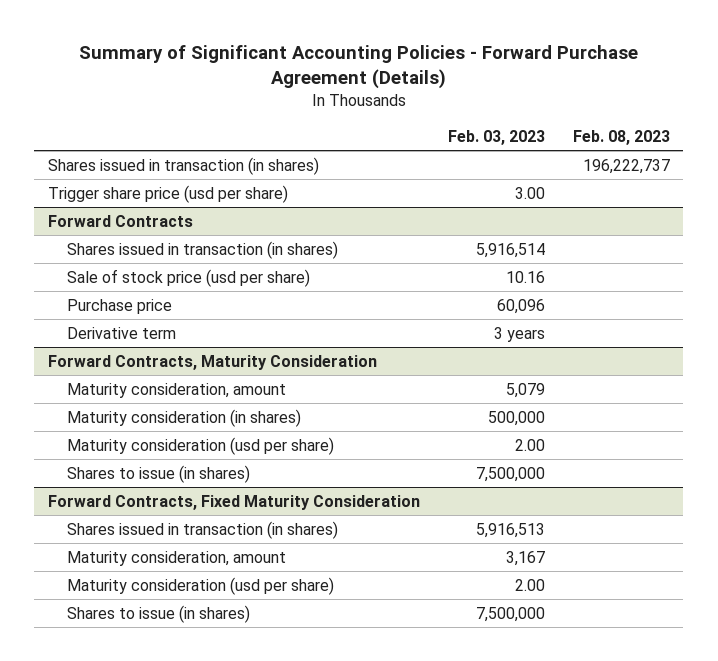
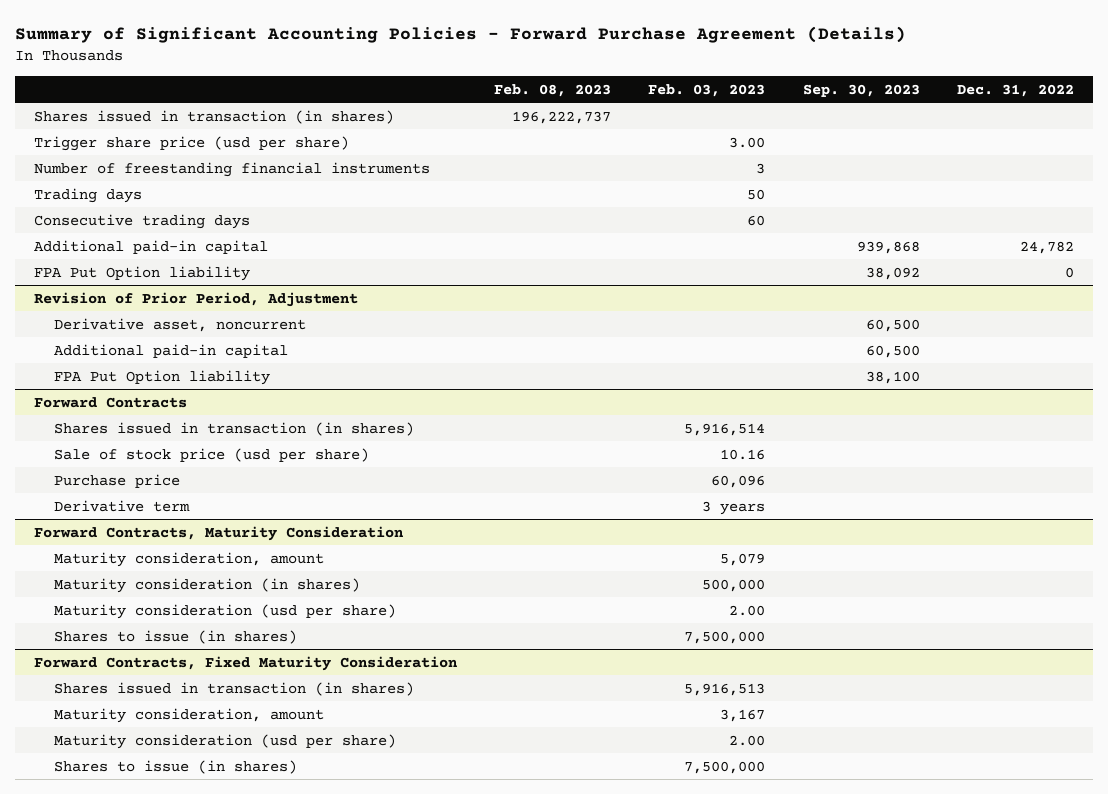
- | Feb. 03, 2023 | Feb. 08, 2023
+ | Feb. 08, 2023 | Feb. 03, 2023 | Sep. 30, 2023 | Dec. 31, 2022
+ Number of freestanding financial instruments | | 3 | |
+ Trading days | | 50 | |
+ Consecutive trading days | | 60 | |
+ Additional paid-in capital | | | 939,868 | 24,782
+ FPA Put Option liability | | | 38,092 | 0
+ Revision of Prior Period, Adjustment
+ Derivative asset, noncurrent | | | 60,500 |
+ Additional paid-in capital | | | 60,500 |
+ FPA Put Option liability | | | 38,100 |

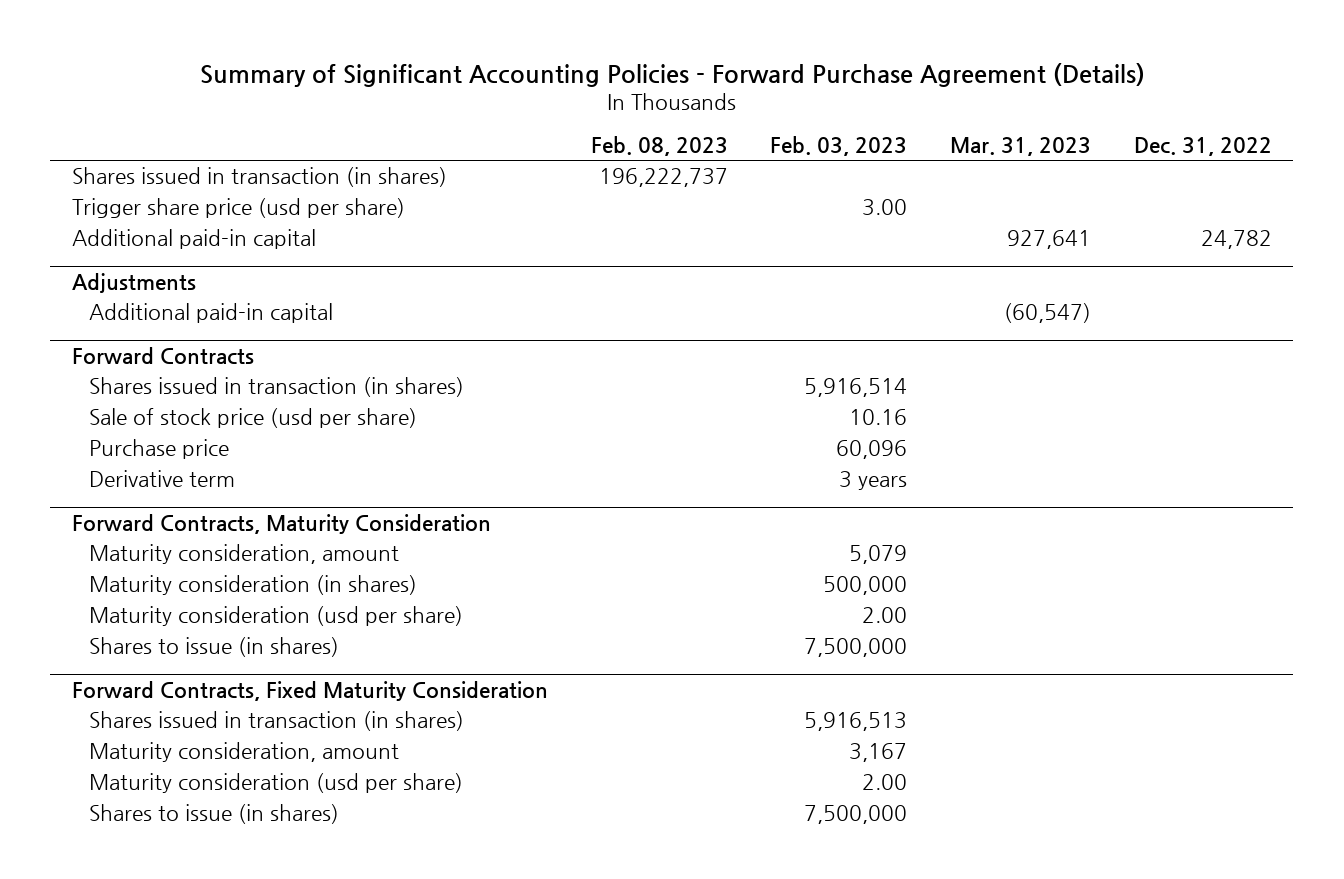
- | Feb. 08, 2023 | Feb. 03, 2023 | Sep. 30, 2023 | Dec. 31, 2022
+ | Feb. 08, 2023 | Feb. 03, 2023 | Mar. 31, 2023 | Dec. 31, 2022
- Number of freestanding financial instruments | | 3 | |
- Trading days | | 50 | |
- Consecutive trading days | | 60 | |
- FPA Put Option liability | | | 38,092 | 0
- Revision of Prior Period, Adjustment
- Derivative asset, noncurrent | | | 60,500 |
+ Adjustments
- FPA Put Option liability | | | 38,100 |

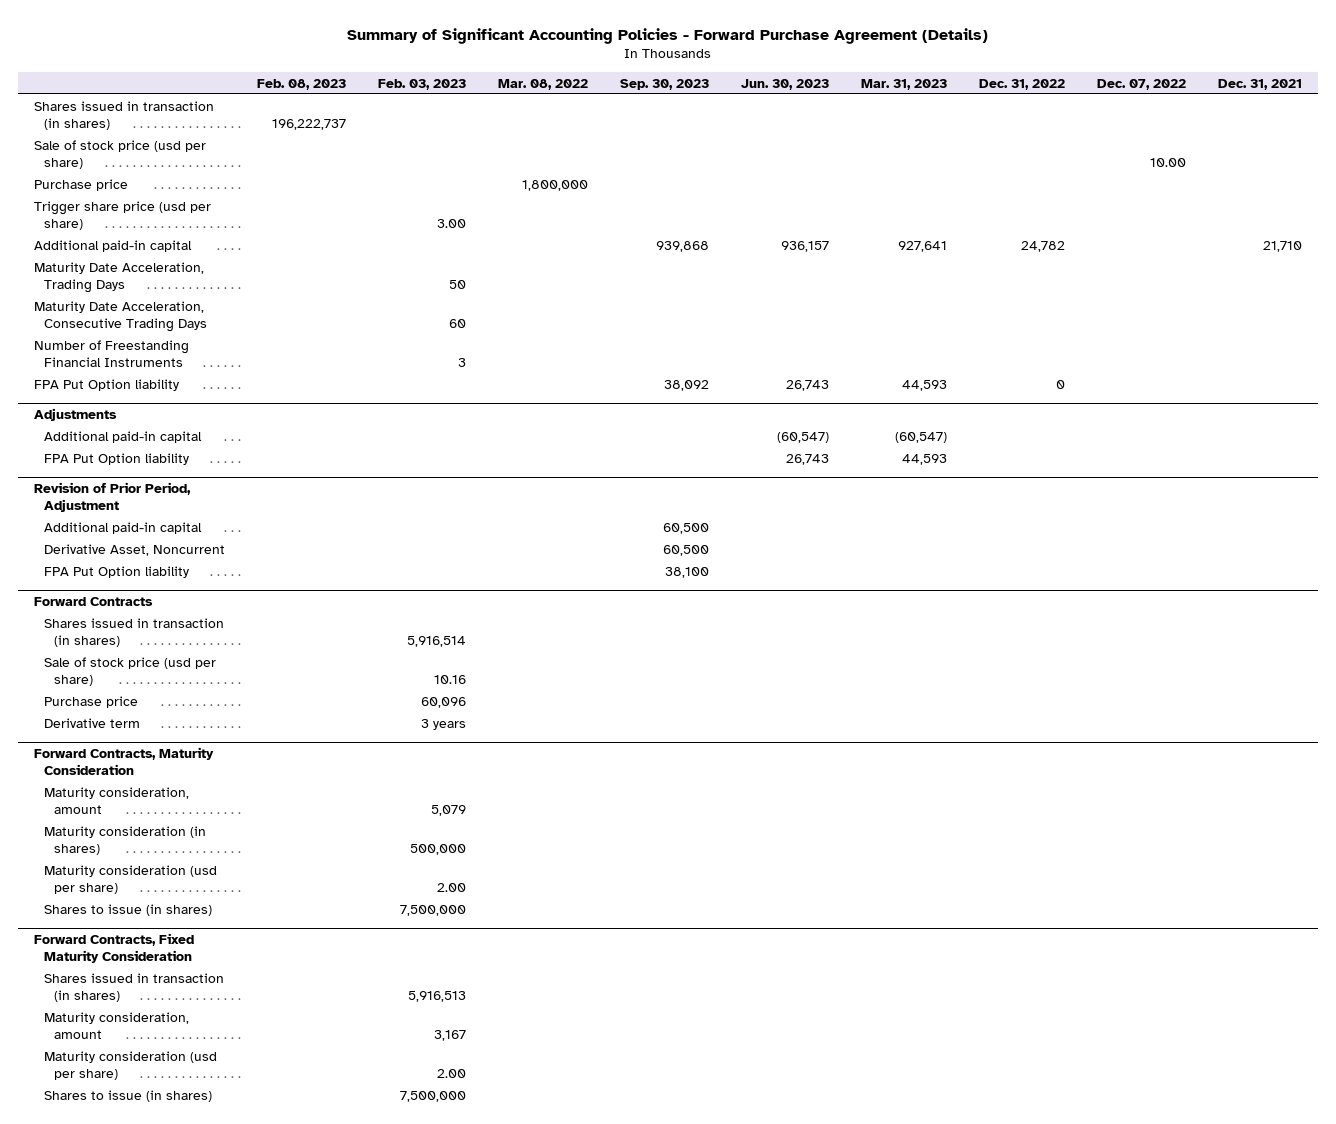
- | Feb. 08, 2023 | Feb. 03, 2023 | Mar. 31, 2023 | Dec. 31, 2022
+ | Feb. 08, 2023 | Feb. 03, 2023 | Mar. 08, 2022 | Sep. 30, 2023 | Jun. 30, 2023 | Mar. 31, 2023 | Dec. 31, 2022 | Dec. 07, 2022 | Dec. 31, 2021
+ Sale of stock price (usd per share) | | | | | | | | 10.00 |
+ Purchase price | | | 1,800,000 | | | | | |
+ Maturity Date Acceleration, Trading Days | | 50 | | | | | | |
+ Maturity Date Acceleration, Consecutive Trading Days | | 60 | | | | | | |
+ Number of Freestanding Financial Instruments | | 3 | | | | | | |
+ FPA Put Option liability | | | | 38,092 | 26,743 | 44,593 | 0 | |
@ Adjustments
+ FPA Put Option liability | | | | | 26,743 | 44,593 | | |
+ Revision of Prior Period, Adjustment
+ Additional paid-in capital | | | | 60,500 | | | | |
+ Derivative Asset, Noncurrent | | | | 60,500 | | | | |
+ FPA Put Option liability | | | | 38,100 | | | | |

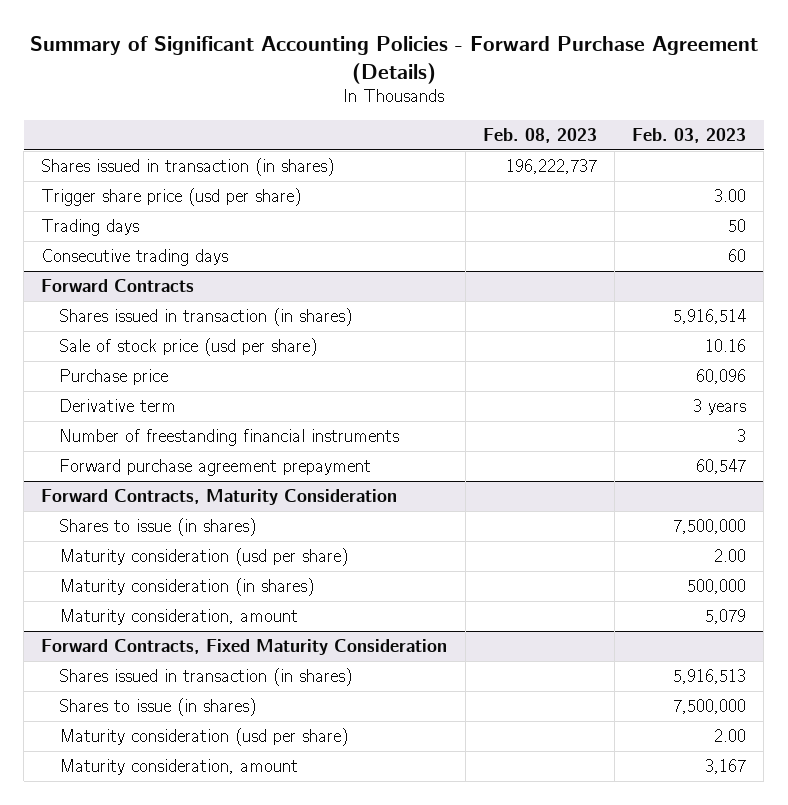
- | Feb. 08, 2023 | Feb. 03, 2023 | Mar. 08, 2022 | Sep. 30, 2023 | Jun. 30, 2023 | Mar. 31, 2023 | Dec. 31, 2022 | Dec. 07, 2022 | Dec. 31, 2021
+ | Feb. 08, 2023 | Feb. 03, 2023
- Sale of stock price (usd per share) | | | | | | | | 10.00 |
- Purchase price | | | 1,800,000 | | | | | |
- Additional paid-in capital | | | | 939,868 | 936,157 | 927,641 | 24,782 | | 21,710
- Maturity Date Acceleration, Trading Days | | 50 | | | | | | |
- Maturity Date Acceleration, Consecutive Trading Days | | 60 | | | | | | |
- Number of Freestanding Financial Instruments | | 3 | | | | | | |
- FPA Put Option liability | | | | 38,092 | 26,743 | 44,593 | 0 | |
- Adjustments
- Additional paid-in capital | | | | | (60,547) | (60,547) | | |
- FPA Put Option liability | | | | | 26,743 | 44,593 | | |
- Revision of Prior Period, Adjustment
- Additional paid-in capital | | | | 60,500 | | | | |
- Derivative Asset, Noncurrent | | | | 60,500 | | | | |
- FPA Put Option liability | | | | 38,100 | | | | |
+ Trading days | | 50
+ Consecutive trading days | | 60
@ Forward Contracts
+ Number of freestanding financial instruments | | 3
+ Forward purchase agreement prepayment | | 60,547
@ Forward Contracts, Maturity Consideration
moved down: Maturity consideration (usd per share) | | 2.00
moved down: Maturity consideration (in shares) | | 500,000
moved down: Maturity consideration, amount | | 5,079
@ Forward Contracts, Fixed Maturity Consideration
moved down: Maturity consideration (usd per share) | | 2.00
moved down: Maturity consideration, amount | | 3,167

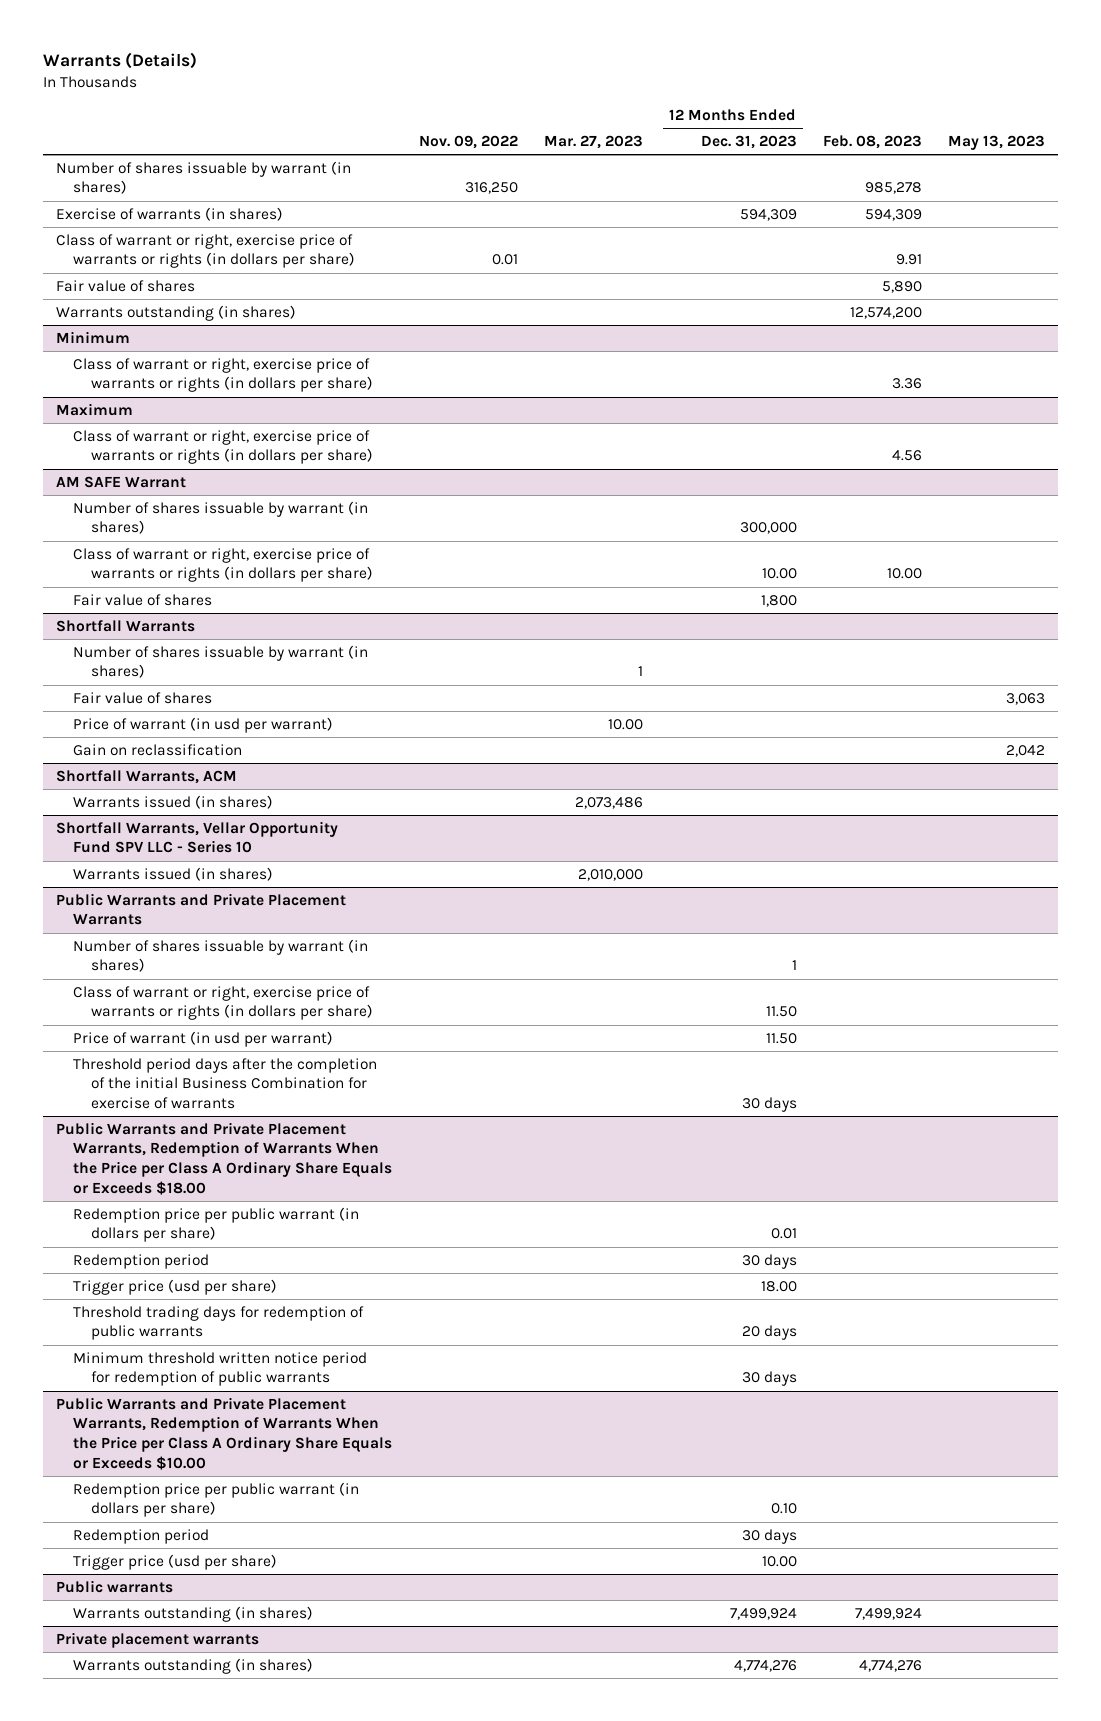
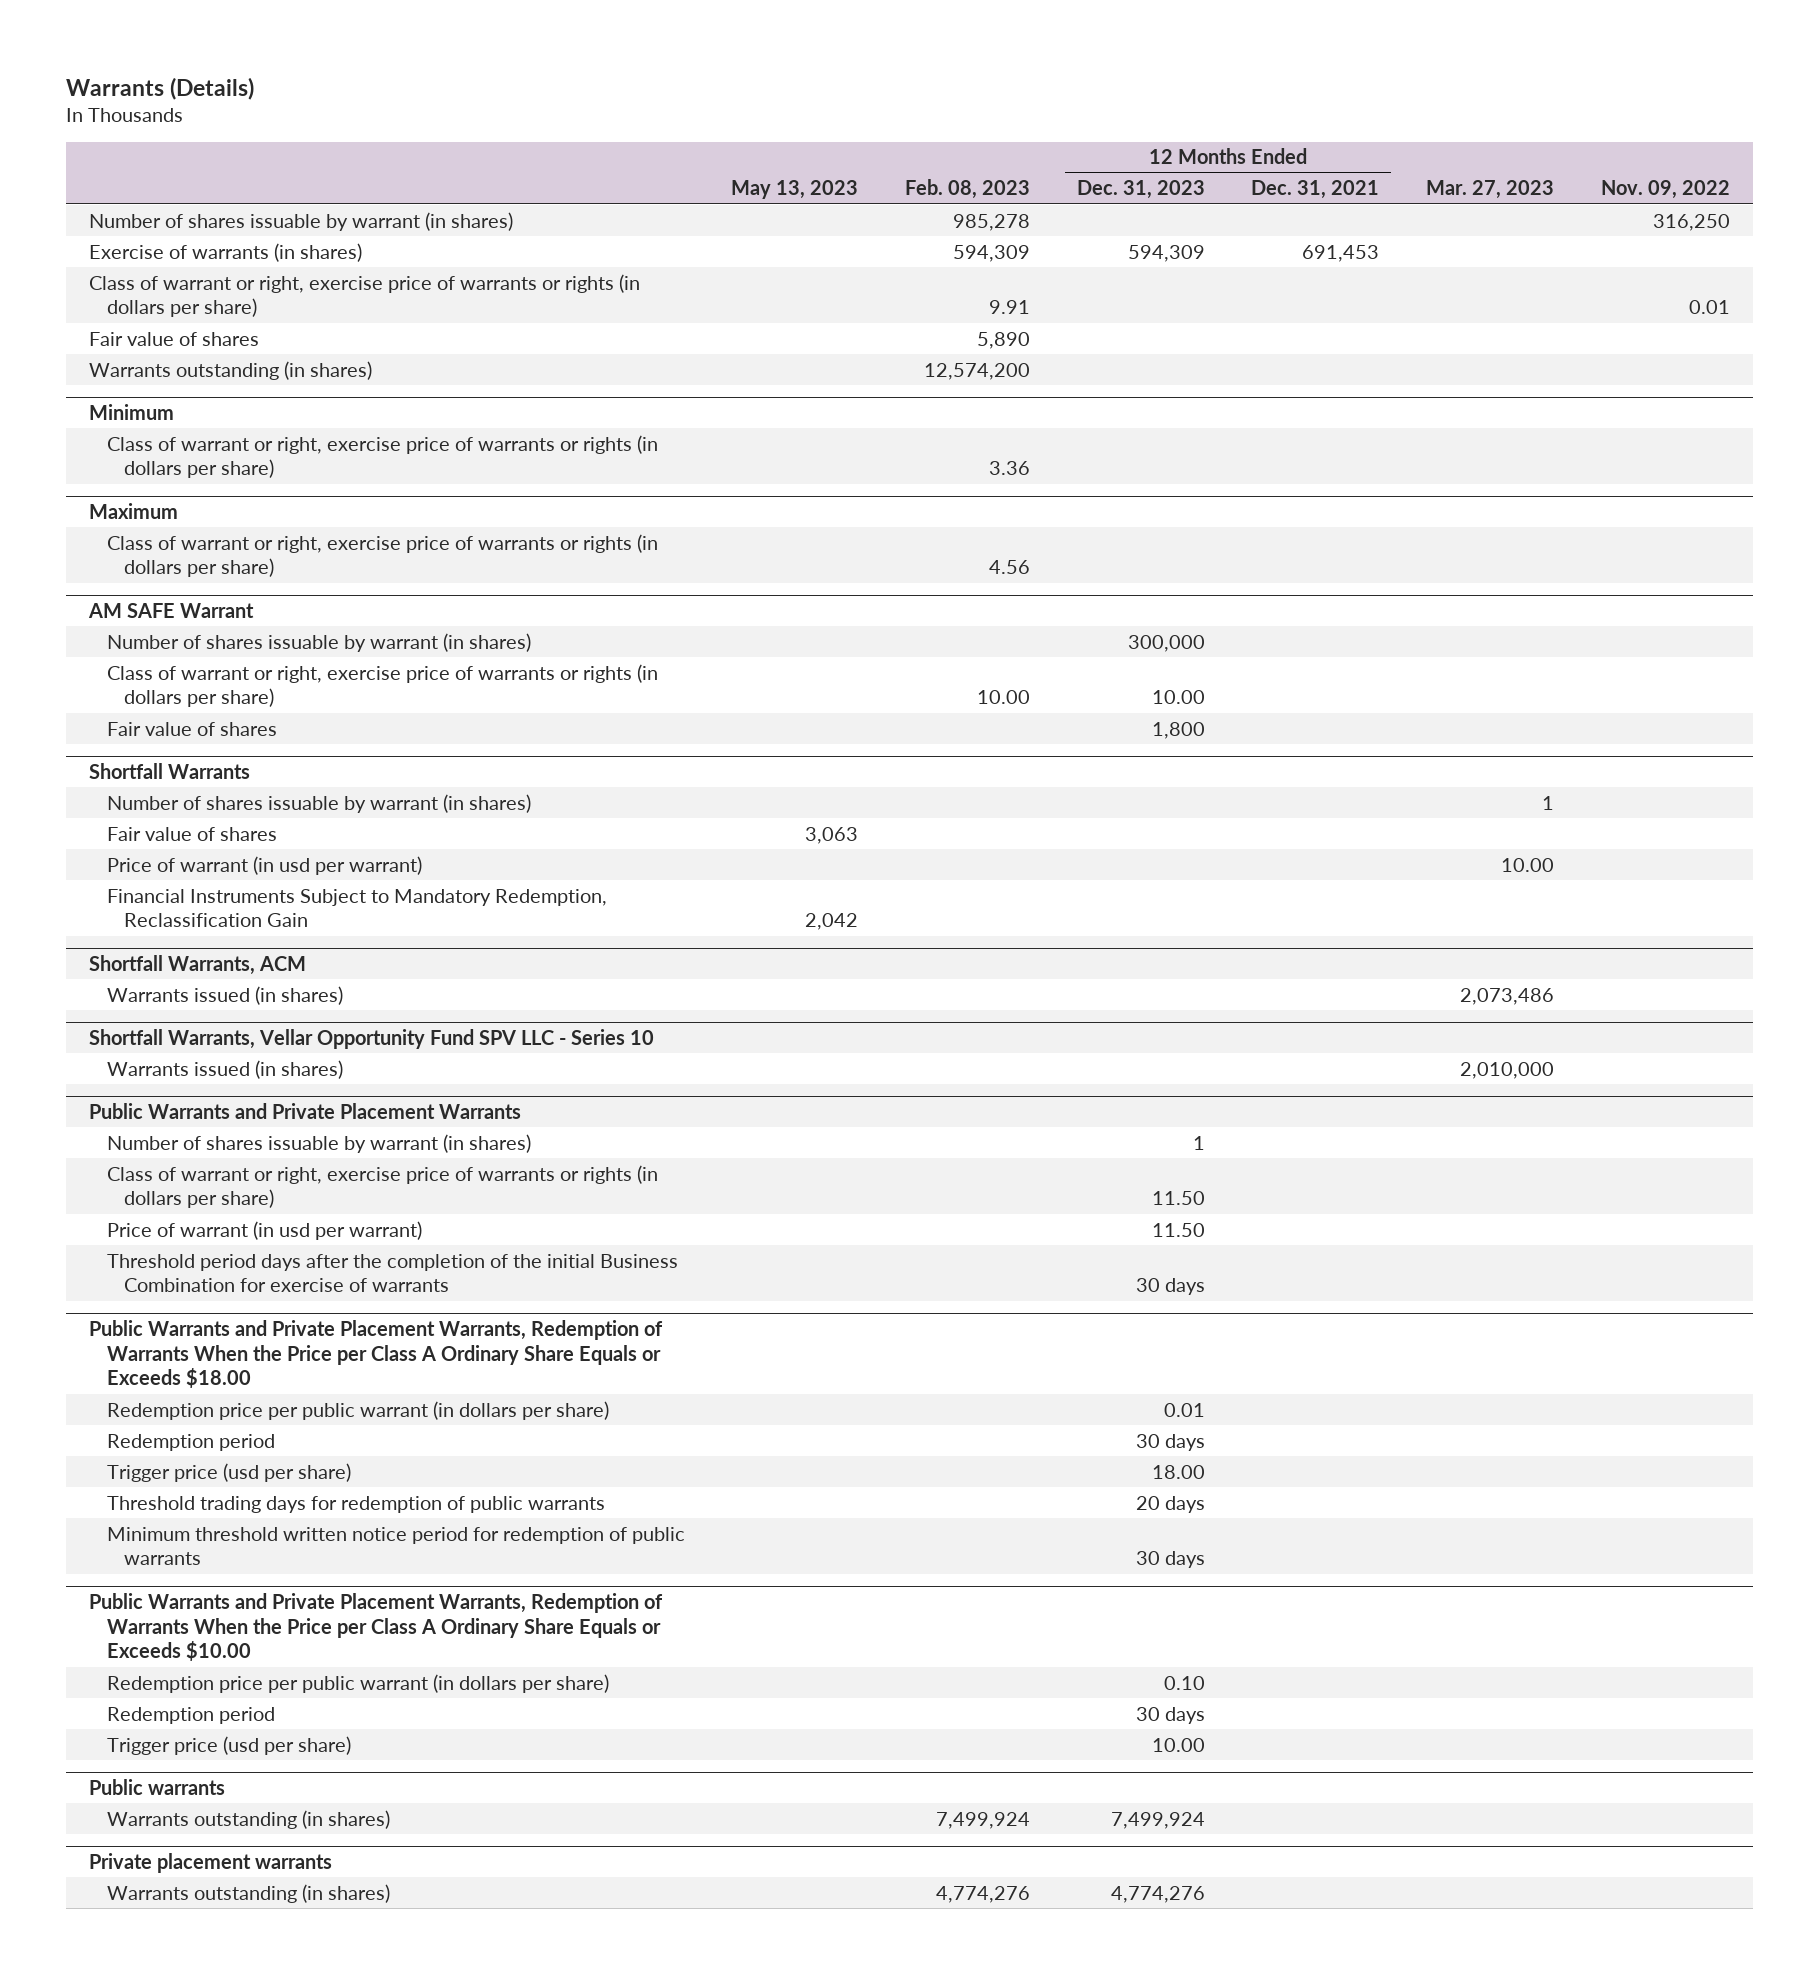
- | Nov. 09, 2022 | Mar. 27, 2023 | 12 Months Ended Dec. 31, 2023 | Feb. 08, 2023 | May 13, 2023
+ | May 13, 2023 | Feb. 08, 2023 | 12 Months Ended Dec. 31, 2023 | 12 Months Ended Dec. 31, 2021 | Mar. 27, 2023 | Nov. 09, 2022
@ Shortfall Warrants
- Gain on reclassification | | | | | 2,042
+ Financial Instruments Subject to Mandatory Redemption, Reclassification Gain | 2,042 | | | | |

